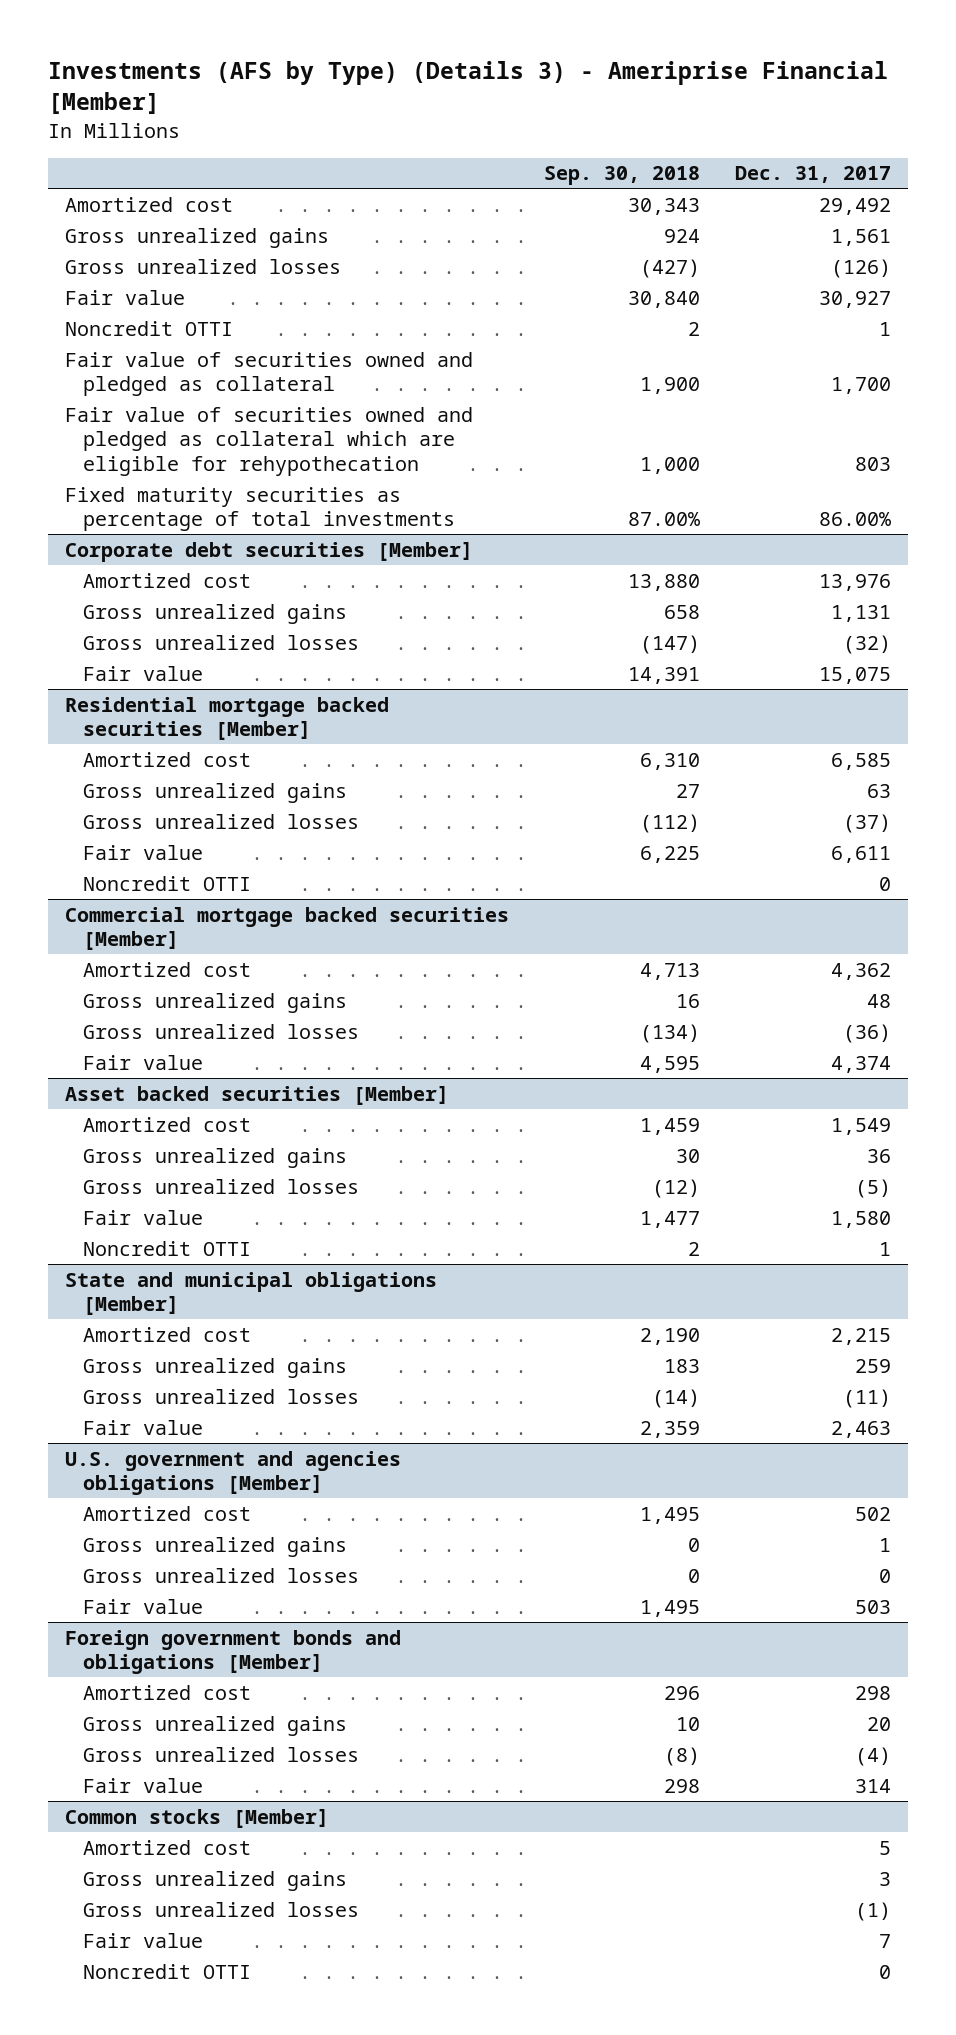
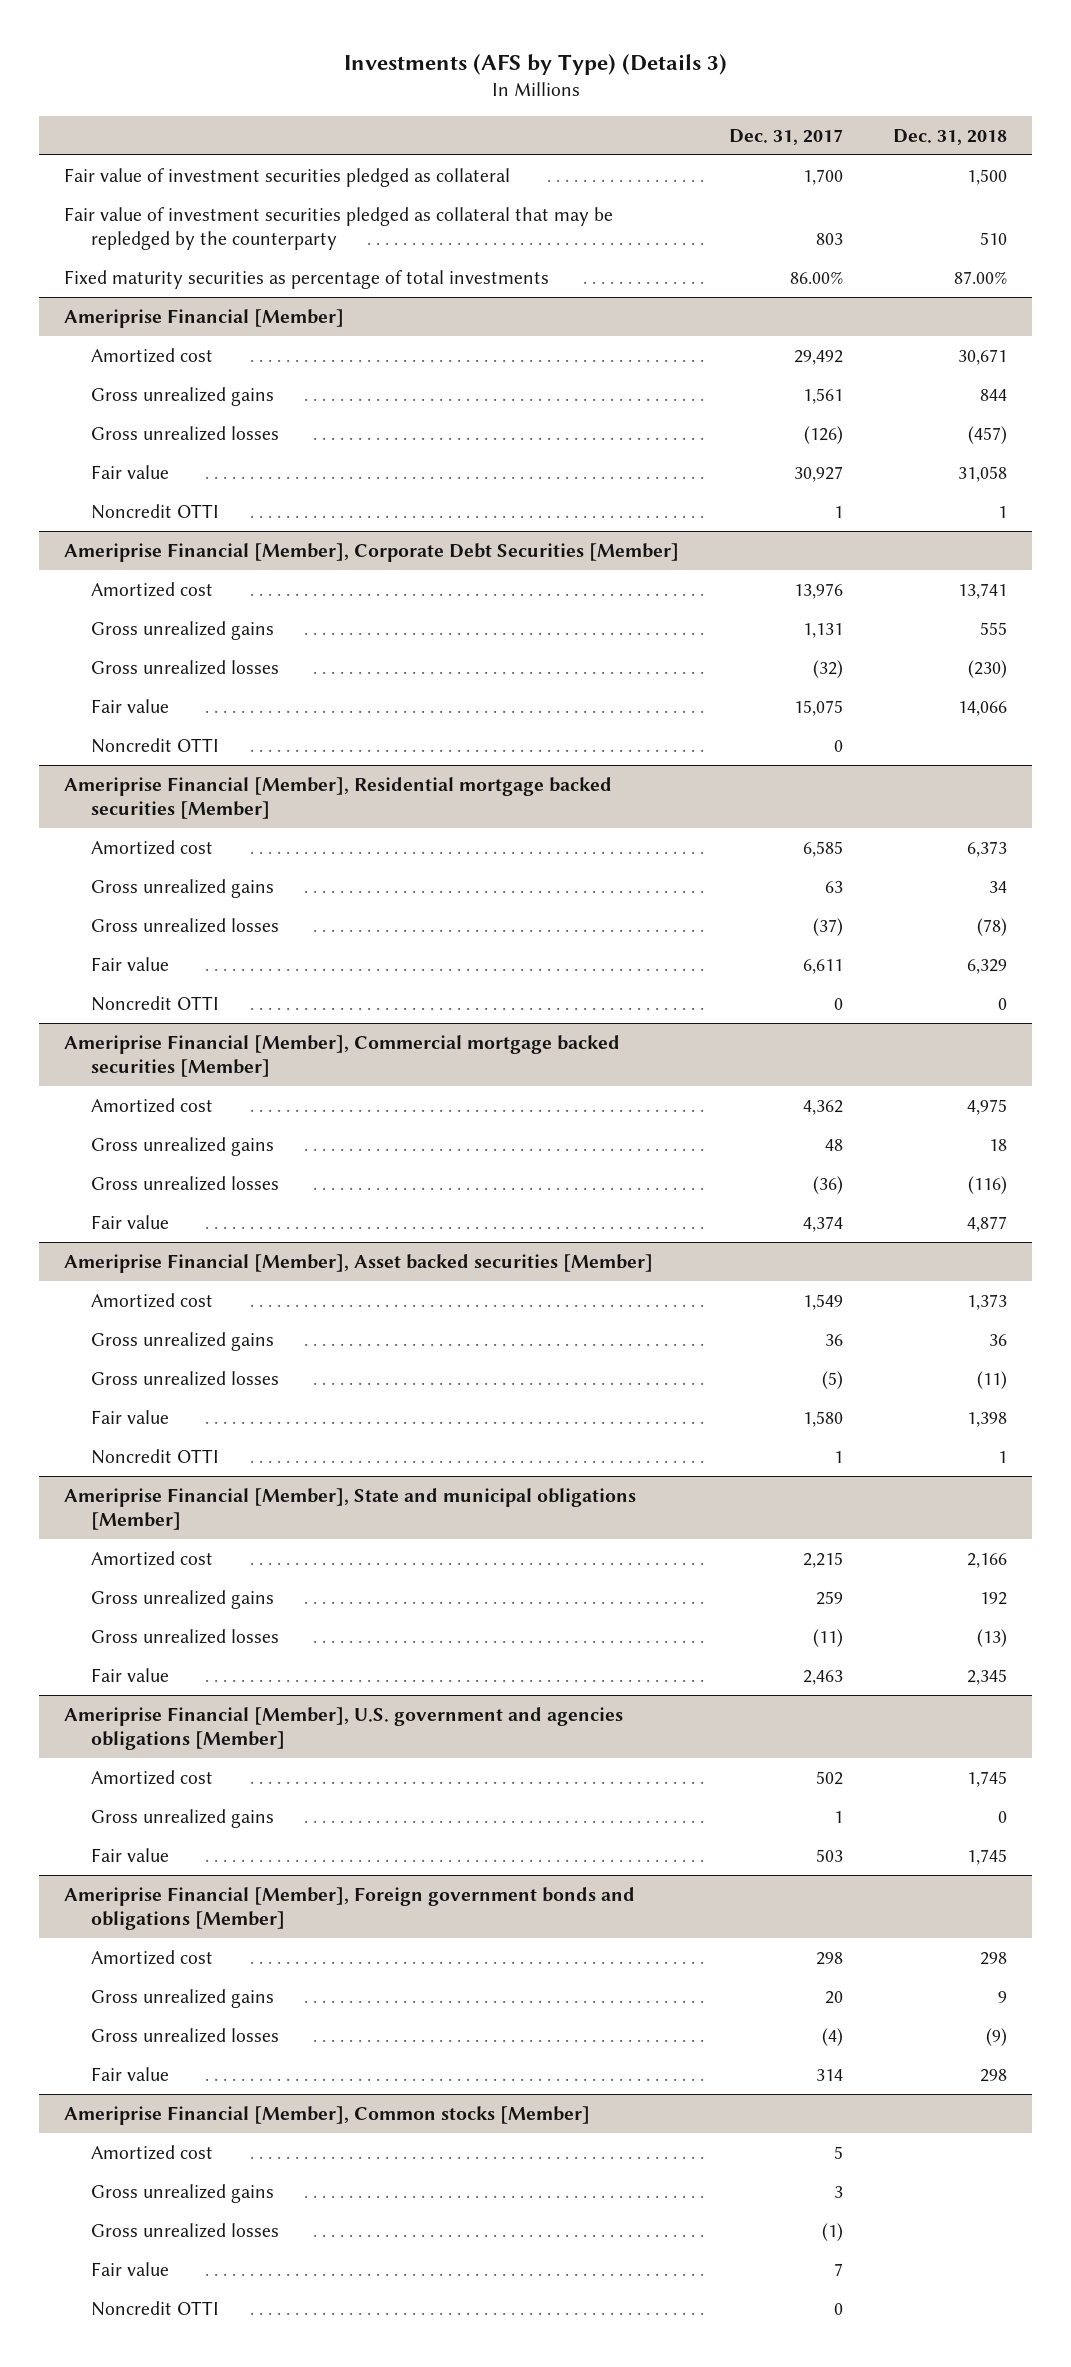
- Investments (AFS by Type) (Details 3) - Ameriprise Financial [Member]
+ Investments (AFS by Type) (Details 3)
- | Sep. 30, 2018 | Dec. 31, 2017
+ | Dec. 31, 2017 | Dec. 31, 2018
+ Fair value of investment securities pledged as collateral | 1,700 | 1,500
+ Fair value of investment securities pledged as collateral that may be repledged by the counterparty | 803 | 510
moved up: Fixed maturity securities as percentage of total investments | 86.00% | 87.00%
+ Ameriprise Financial [Member]
- Fair value of securities owned and pledged as collateral | 1,900 | 1,700
- Fair value of securities owned and pledged as collateral which are eligible for rehypothecation | 1,000 | 803
- Corporate debt securities [Member]
+ Ameriprise Financial [Member], Corporate Debt Securities [Member]
- Residential mortgage backed securities [Member]
+ Noncredit OTTI | 0 |
+ Ameriprise Financial [Member], Residential mortgage backed securities [Member]
- Commercial mortgage backed securities [Member]
+ Ameriprise Financial [Member], Commercial mortgage backed securities [Member]
- Asset backed securities [Member]
+ Ameriprise Financial [Member], Asset backed securities [Member]
- State and municipal obligations [Member]
+ Ameriprise Financial [Member], State and municipal obligations [Member]
- U.S. government and agencies obligations [Member]
+ Ameriprise Financial [Member], U.S. government and agencies obligations [Member]
- Gross unrealized losses | 0 | 0
- Foreign government bonds and obligations [Member]
+ Ameriprise Financial [Member], Foreign government bonds and obligations [Member]
- Common stocks [Member]
+ Ameriprise Financial [Member], Common stocks [Member]

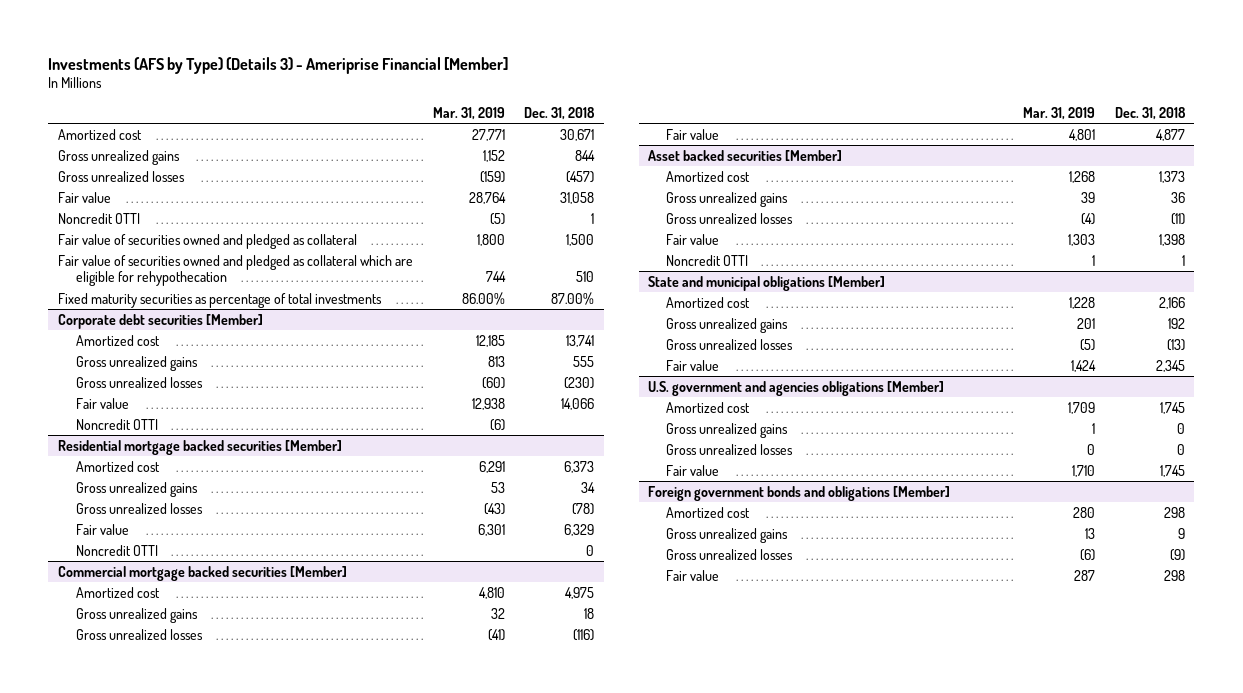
- Investments (AFS by Type) (Details 3)
+ Investments (AFS by Type) (Details 3) - Ameriprise Financial [Member]
- | Dec. 31, 2017 | Dec. 31, 2018
+ | Mar. 31, 2019 | Dec. 31, 2018
- Fair value of investment securities pledged as collateral | 1,700 | 1,500
- Fair value of investment securities pledged as collateral that may be repledged by the counterparty | 803 | 510
- Ameriprise Financial [Member]
- Ameriprise Financial [Member], Corporate Debt Securities [Member]
+ Fair value of securities owned and pledged as collateral | 1,800 | 1,500
+ Fair value of securities owned and pledged as collateral which are eligible for rehypothecation | 744 | 510
moved down: Fixed maturity securities as percentage of total investments | 86.00% | 87.00%
+ Corporate debt securities [Member]
- Ameriprise Financial [Member], Residential mortgage backed securities [Member]
+ Residential mortgage backed securities [Member]
- Ameriprise Financial [Member], Commercial mortgage backed securities [Member]
+ Commercial mortgage backed securities [Member]
- Ameriprise Financial [Member], Asset backed securities [Member]
+ Asset backed securities [Member]
- Ameriprise Financial [Member], State and municipal obligations [Member]
+ State and municipal obligations [Member]
- Ameriprise Financial [Member], U.S. government and agencies obligations [Member]
+ U.S. government and agencies obligations [Member]
+ Gross unrealized losses | 0 | 0
- Ameriprise Financial [Member], Foreign government bonds and obligations [Member]
+ Foreign government bonds and obligations [Member]
- Ameriprise Financial [Member], Common stocks [Member]
- Amortized cost | 5 |
- Gross unrealized gains | 3 |
- Gross unrealized losses | (1) |
- Fair value | 7 |
- Noncredit OTTI | 0 |

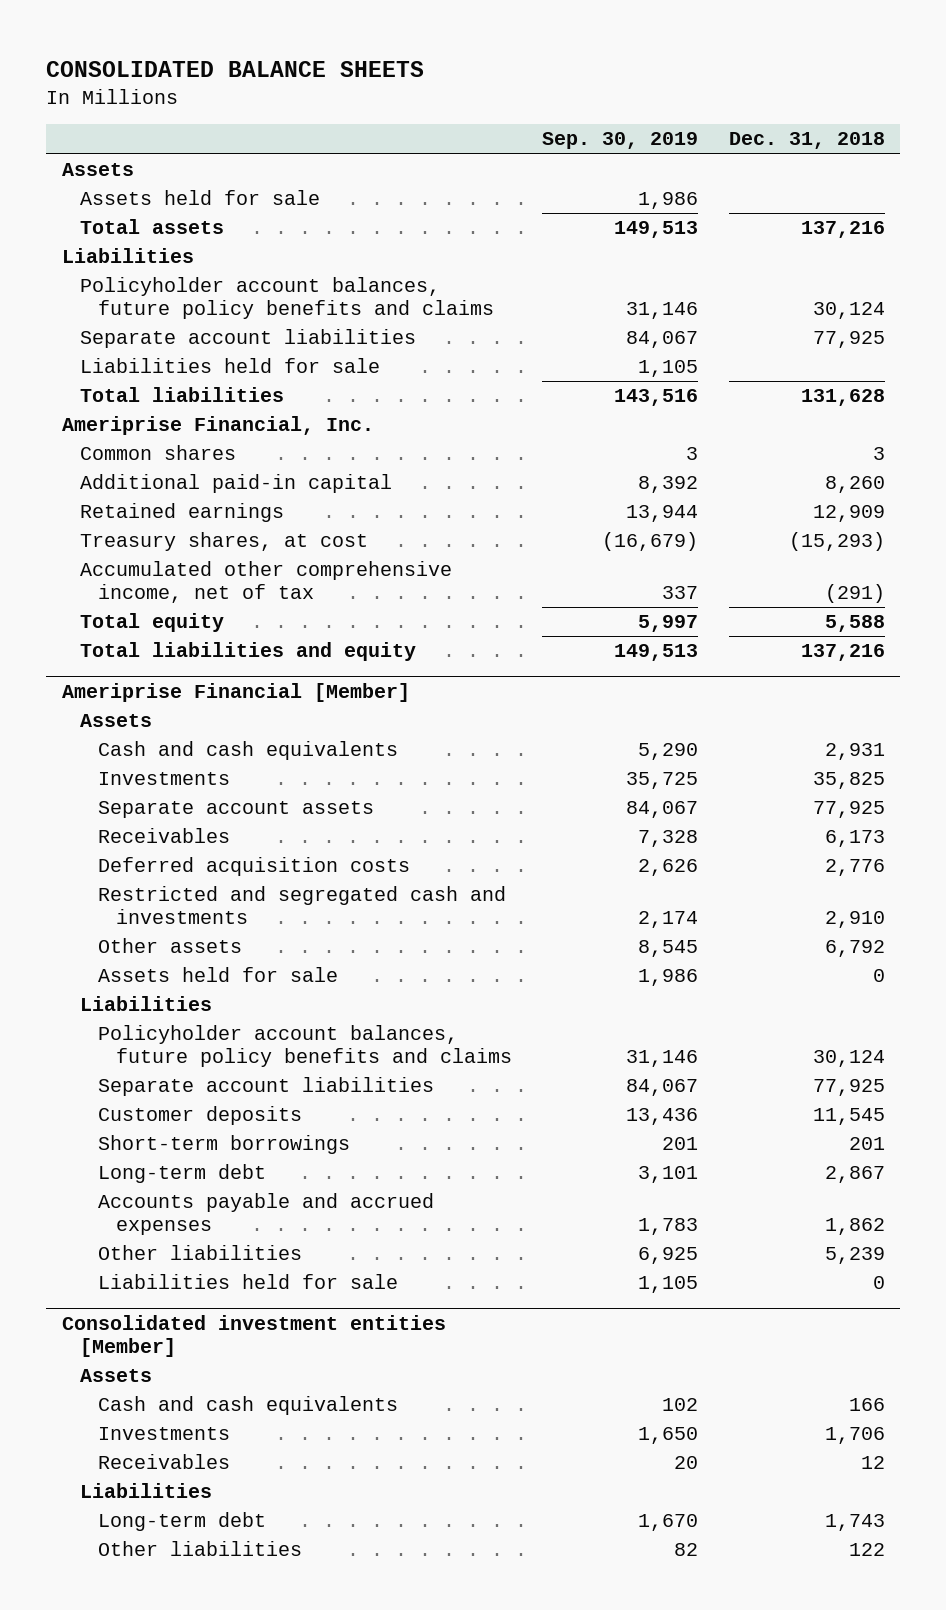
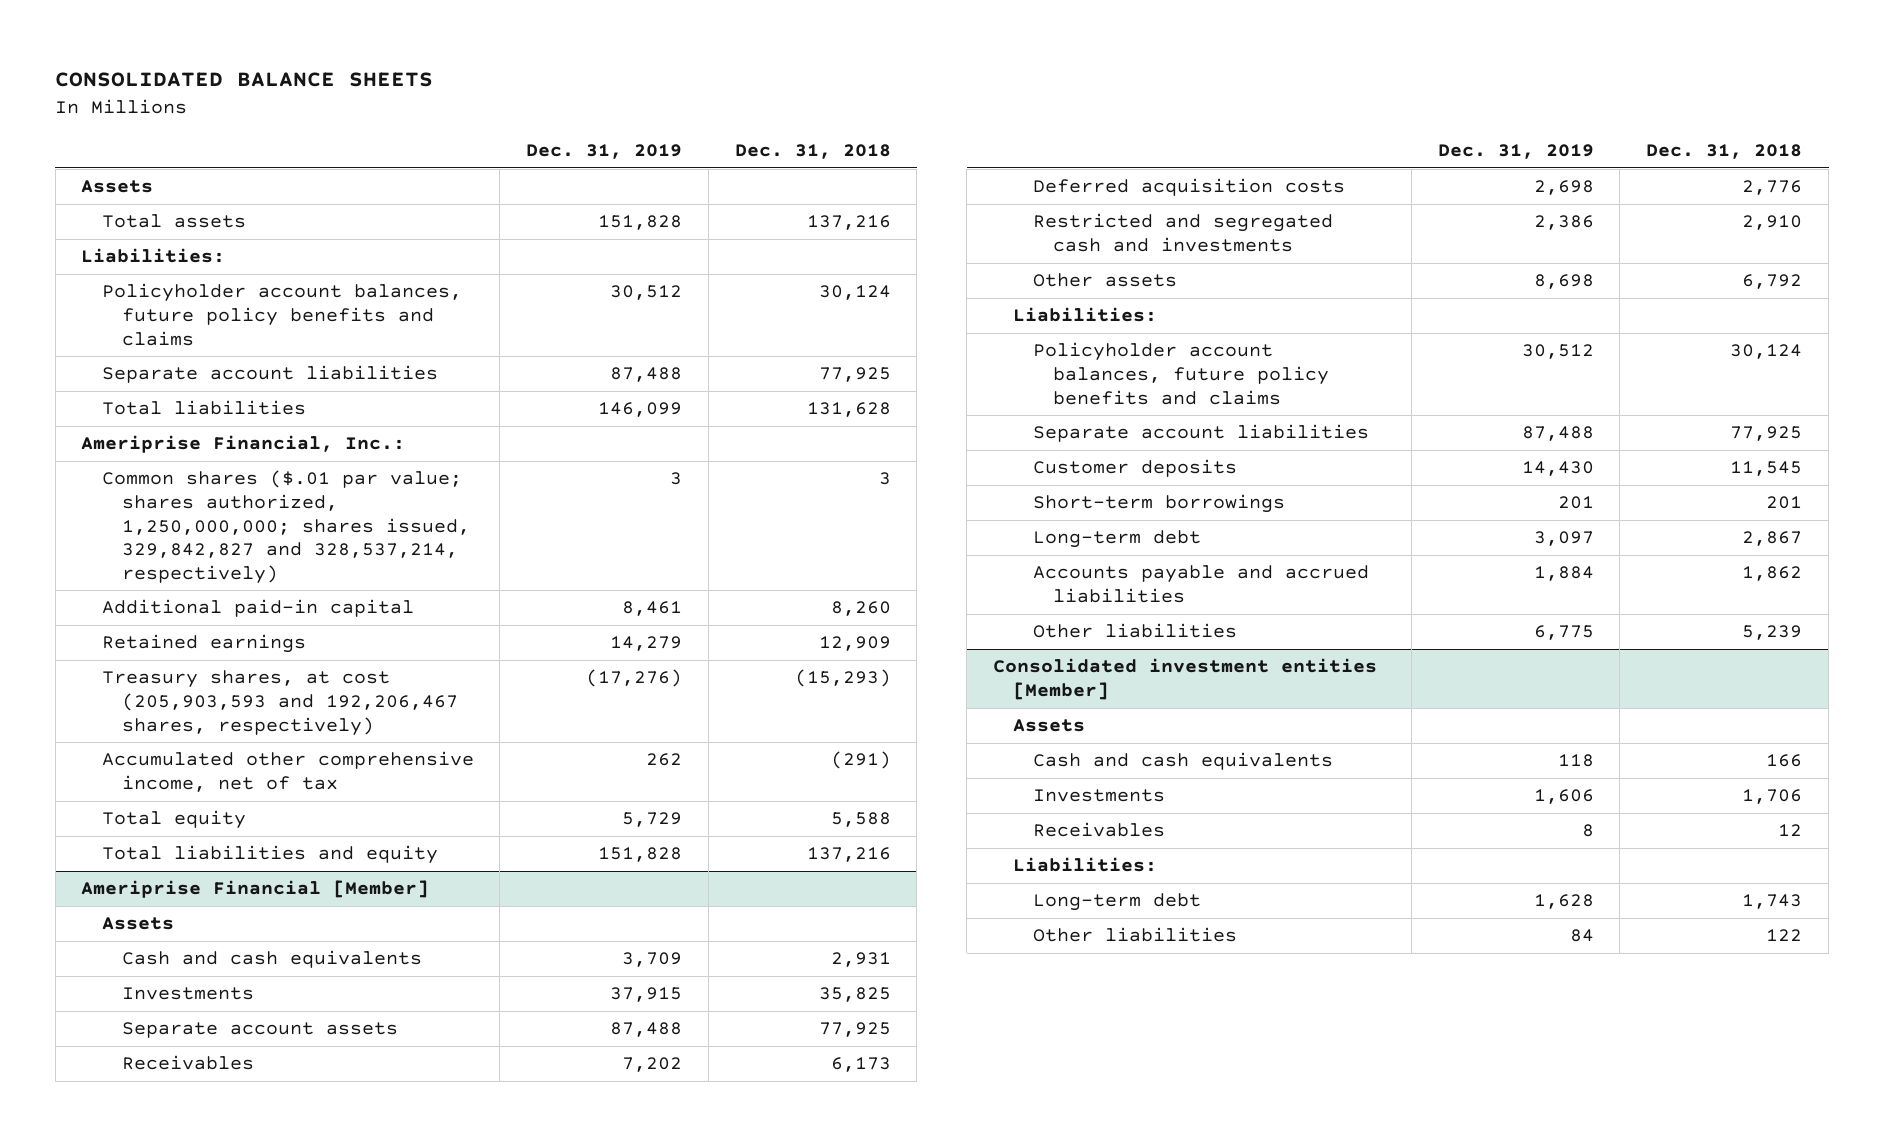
- | Sep. 30, 2019 | Dec. 31, 2018
+ | Dec. 31, 2019 | Dec. 31, 2018
- Assets held for sale | 1,986 |
- Liabilities
+ Liabilities:
- Liabilities held for sale | 1,105 |
- Ameriprise Financial, Inc.
- Common shares | 3 | 3
+ Ameriprise Financial, Inc.:
+ Common shares ($.01 par value; shares authorized, 1,250,000,000; shares issued, 329,842,827 and 328,537,214, respectively) | 3 | 3
- Treasury shares, at cost | (16,679) | (15,293)
+ Treasury shares, at cost (205,903,593 and 192,206,467 shares, respectively) | (17,276) | (15,293)
@ Ameriprise Financial [Member]
- Assets held for sale | 1,986 | 0
- Liabilities
+ Liabilities:
- Accounts payable and accrued expenses | 1,783 | 1,862
+ Accounts payable and accrued liabilities | 1,884 | 1,862
- Liabilities held for sale | 1,105 | 0
@ Consolidated investment entities [Member]
- Liabilities
+ Liabilities:

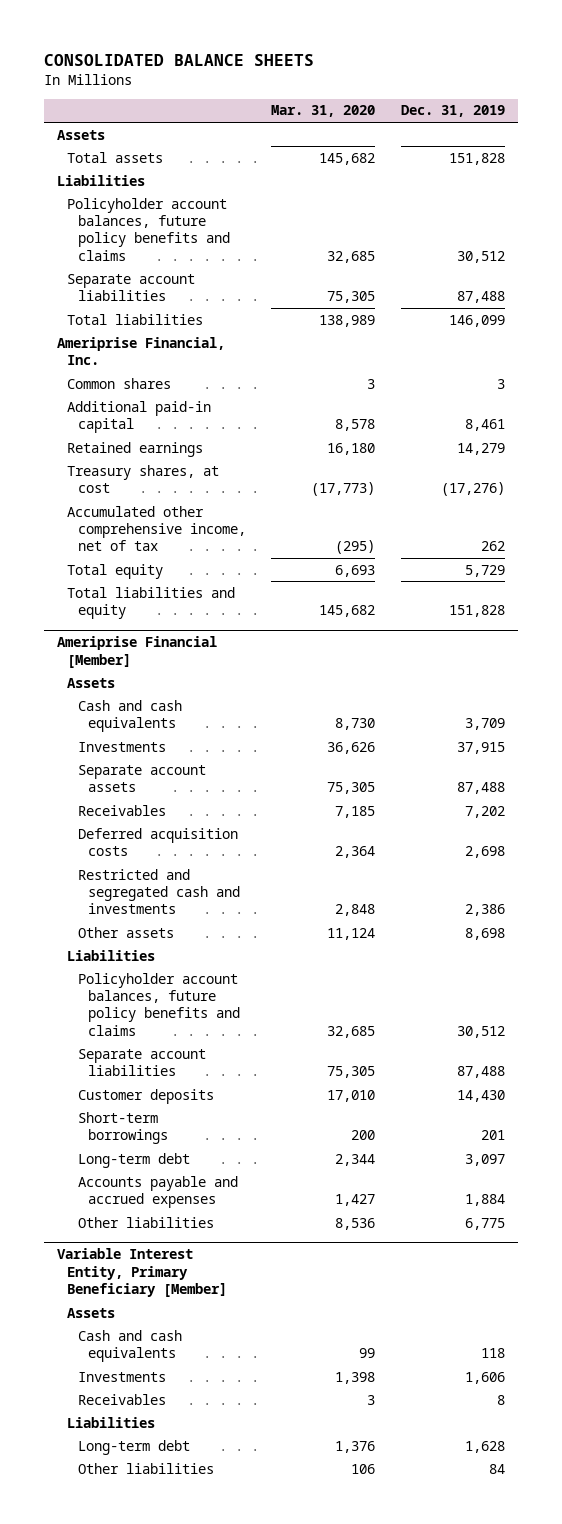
- | Dec. 31, 2019 | Dec. 31, 2018
+ | Mar. 31, 2020 | Dec. 31, 2019
- Liabilities:
+ Liabilities
- Ameriprise Financial, Inc.:
- Common shares ($.01 par value; shares authorized, 1,250,000,000; shares issued, 329,842,827 and 328,537,214, respectively) | 3 | 3
+ Ameriprise Financial, Inc.
+ Common shares | 3 | 3
- Treasury shares, at cost (205,903,593 and 192,206,467 shares, respectively) | (17,276) | (15,293)
+ Treasury shares, at cost | (17,773) | (17,276)
@ Ameriprise Financial [Member]
- Liabilities:
+ Liabilities
- Accounts payable and accrued liabilities | 1,884 | 1,862
+ Accounts payable and accrued expenses | 1,427 | 1,884
- Consolidated investment entities [Member]
+ Variable Interest Entity, Primary Beneficiary [Member]
- Liabilities:
+ Liabilities

